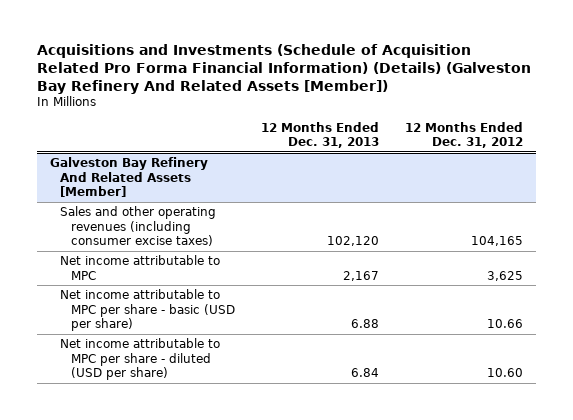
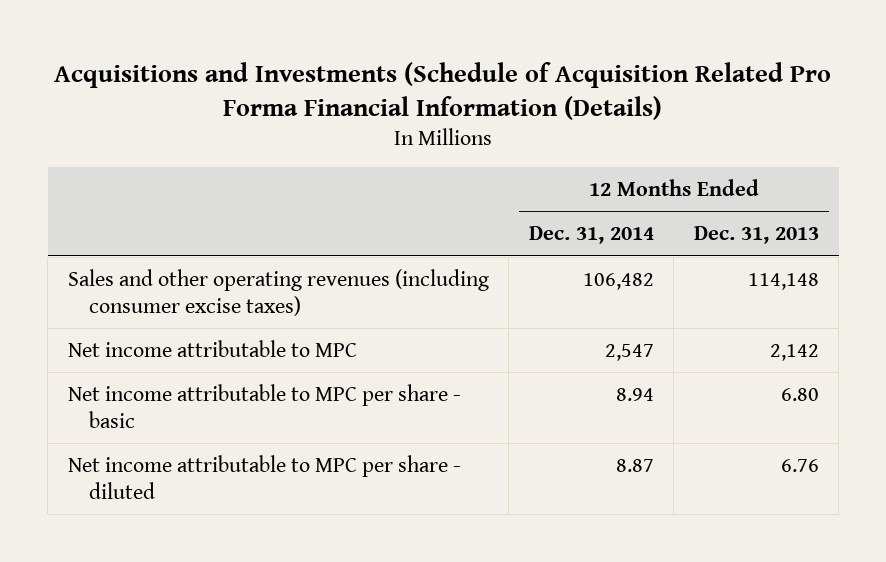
- Acquisitions and Investments (Schedule of Acquisition Related Pro Forma Financial Information) (Details) (Galveston Bay Refinery And Related Assets [Member])
+ Acquisitions and Investments (Schedule of Acquisition Related Pro Forma Financial Information (Details)
- | 12 Months Ended Dec. 31, 2013 | 12 Months Ended Dec. 31, 2012
+ | 12 Months Ended Dec. 31, 2014 | 12 Months Ended Dec. 31, 2013
- Galveston Bay Refinery And Related Assets [Member]
- Sales and other operating revenues (including consumer excise taxes) | 102,120 | 104,165
- Net income attributable to MPC | 2,167 | 3,625
- Net income attributable to MPC per share - basic (USD per share) | 6.88 | 10.66
- Net income attributable to MPC per share - diluted (USD per share) | 6.84 | 10.60
+ Sales and other operating revenues (including consumer excise taxes) | 106,482 | 114,148
+ Net income attributable to MPC | 2,547 | 2,142
+ Net income attributable to MPC per share - basic | 8.94 | 6.80
+ Net income attributable to MPC per share - diluted | 8.87 | 6.76

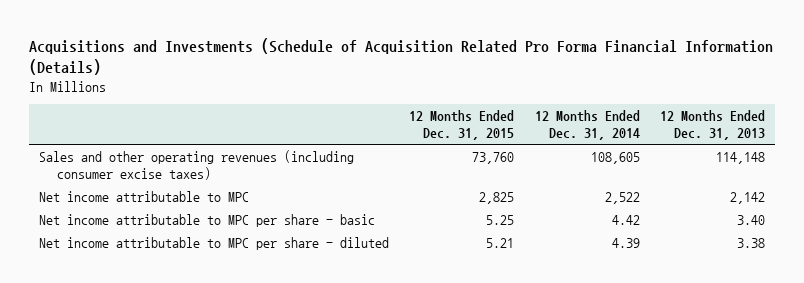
- | 12 Months Ended Dec. 31, 2014 | 12 Months Ended Dec. 31, 2013
+ | 12 Months Ended Dec. 31, 2015 | 12 Months Ended Dec. 31, 2014 | 12 Months Ended Dec. 31, 2013
- Sales and other operating revenues (including consumer excise taxes) | 106,482 | 114,148
- Net income attributable to MPC | 2,547 | 2,142
- Net income attributable to MPC per share - basic | 8.94 | 6.80
- Net income attributable to MPC per share - diluted | 8.87 | 6.76
+ Sales and other operating revenues (including consumer excise taxes) | 73,760 | 108,605 | 114,148
+ Net income attributable to MPC | 2,825 | 2,522 | 2,142
+ Net income attributable to MPC per share - basic | 5.25 | 4.42 | 3.40
+ Net income attributable to MPC per share - diluted | 5.21 | 4.39 | 3.38

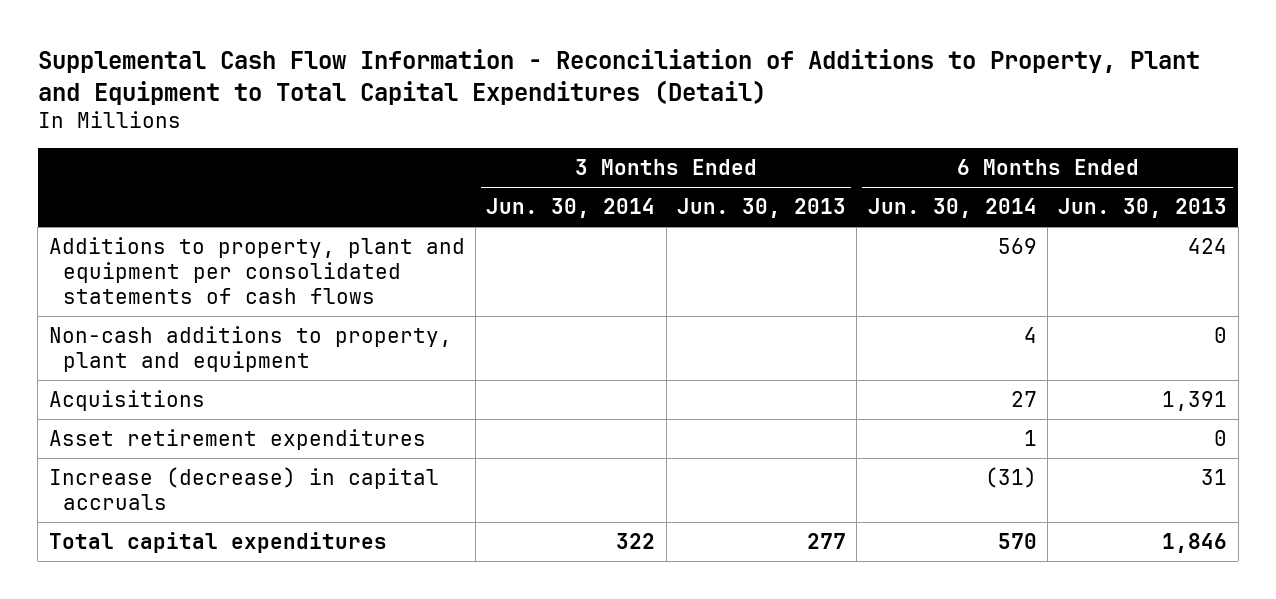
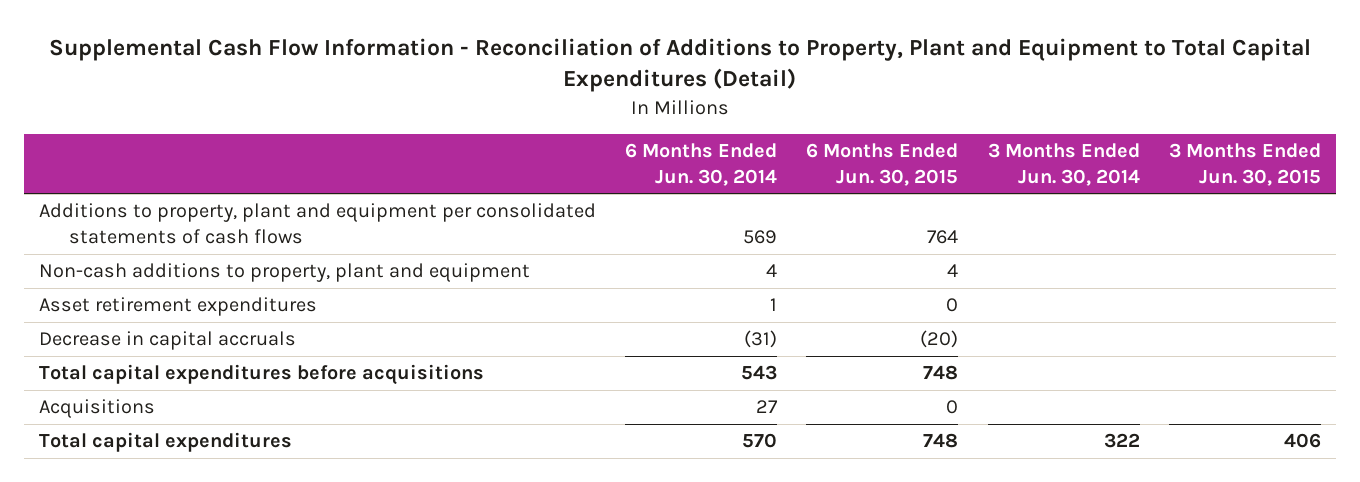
- | 3 Months Ended Jun. 30, 2014 | 3 Months Ended Jun. 30, 2013 | 6 Months Ended Jun. 30, 2014 | 6 Months Ended Jun. 30, 2013
+ | 6 Months Ended Jun. 30, 2014 | 6 Months Ended Jun. 30, 2015 | 3 Months Ended Jun. 30, 2014 | 3 Months Ended Jun. 30, 2015
- Increase (decrease) in capital accruals | | | (31) | 31
+ Decrease in capital accruals | (31) | (20) | |
+ Total capital expenditures before acquisitions | 543 | 748 | |
moved down: Acquisitions | 27 | 0 | |

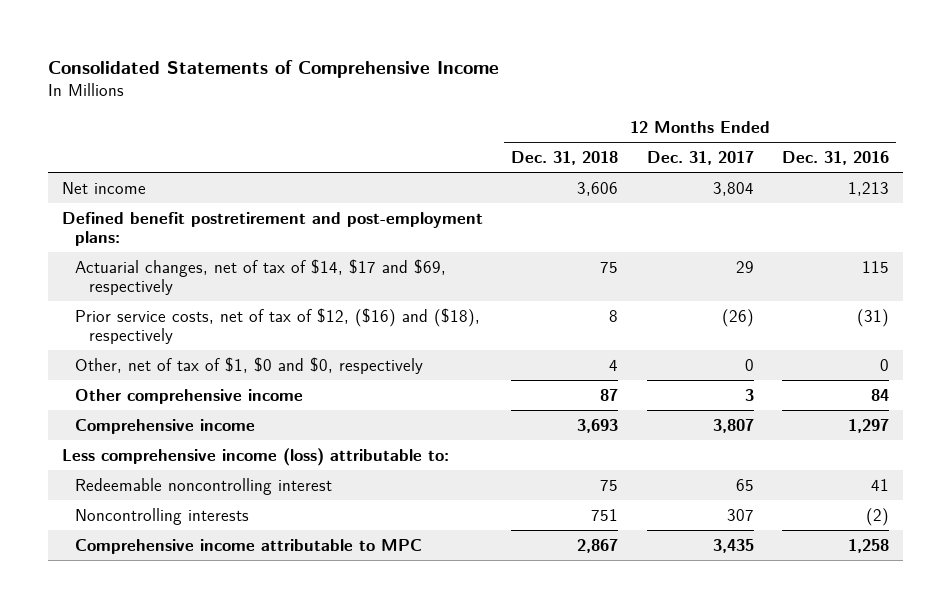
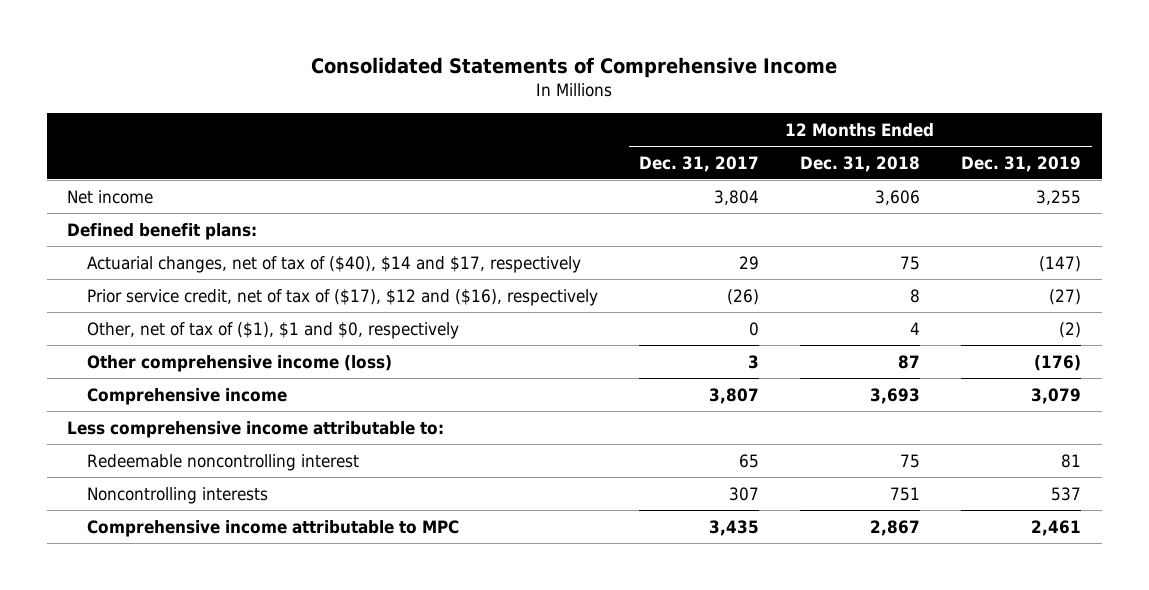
- | 12 Months Ended Dec. 31, 2018 | 12 Months Ended Dec. 31, 2017 | 12 Months Ended Dec. 31, 2016
+ | 12 Months Ended Dec. 31, 2017 | 12 Months Ended Dec. 31, 2018 | 12 Months Ended Dec. 31, 2019
- Defined benefit postretirement and post-employment plans:
- Actuarial changes, net of tax of $14, $17 and $69, respectively | 75 | 29 | 115
- Prior service costs, net of tax of $12, ($16) and ($18), respectively | 8 | (26) | (31)
- Other, net of tax of $1, $0 and $0, respectively | 4 | 0 | 0
- Other comprehensive income | 87 | 3 | 84
+ Defined benefit plans:
+ Actuarial changes, net of tax of ($40), $14 and $17, respectively | 29 | 75 | (147)
+ Prior service credit, net of tax of ($17), $12 and ($16), respectively | (26) | 8 | (27)
+ Other, net of tax of ($1), $1 and $0, respectively | 0 | 4 | (2)
+ Other comprehensive income (loss) | 3 | 87 | (176)
- Less comprehensive income (loss) attributable to:
+ Less comprehensive income attributable to:

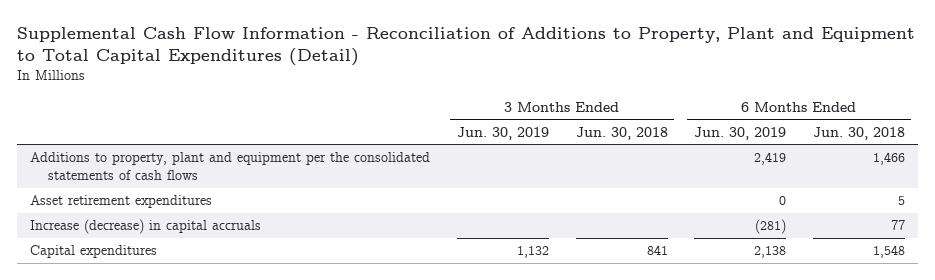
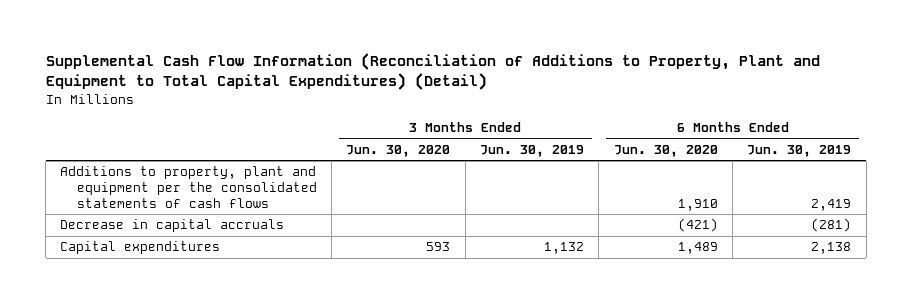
- Supplemental Cash Flow Information - Reconciliation of Additions to Property, Plant and Equipment to Total Capital Expenditures (Detail)
+ Supplemental Cash Flow Information (Reconciliation of Additions to Property, Plant and Equipment to Total Capital Expenditures) (Detail)
- | 3 Months Ended Jun. 30, 2019 | 3 Months Ended Jun. 30, 2018 | 6 Months Ended Jun. 30, 2019 | 6 Months Ended Jun. 30, 2018
+ | 3 Months Ended Jun. 30, 2020 | 3 Months Ended Jun. 30, 2019 | 6 Months Ended Jun. 30, 2020 | 6 Months Ended Jun. 30, 2019
- Asset retirement expenditures | | | 0 | 5
- Increase (decrease) in capital accruals | | | (281) | 77
+ Decrease in capital accruals | | | (421) | (281)

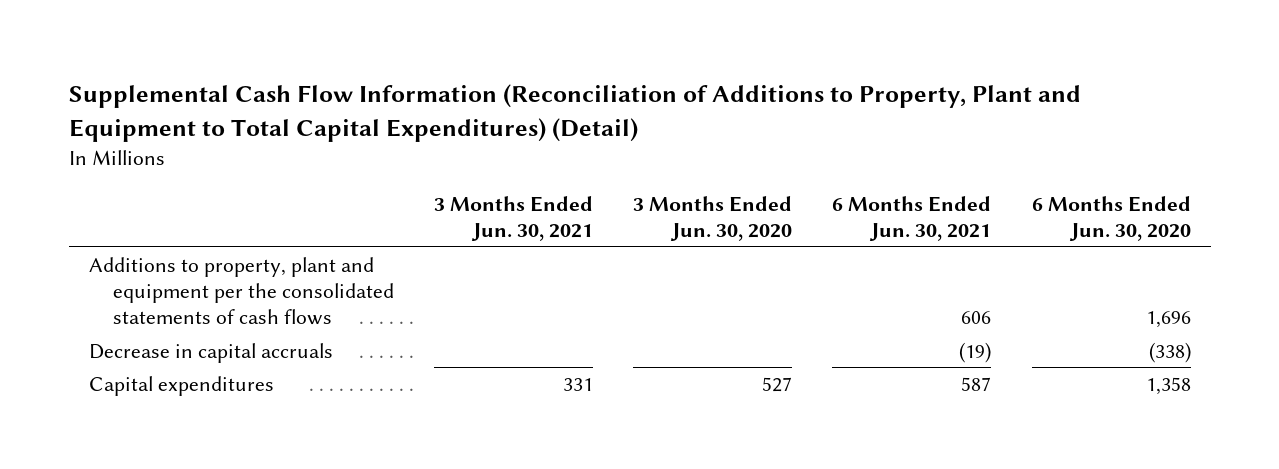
- | 3 Months Ended Jun. 30, 2020 | 3 Months Ended Jun. 30, 2019 | 6 Months Ended Jun. 30, 2020 | 6 Months Ended Jun. 30, 2019
+ | 3 Months Ended Jun. 30, 2021 | 3 Months Ended Jun. 30, 2020 | 6 Months Ended Jun. 30, 2021 | 6 Months Ended Jun. 30, 2020
- Additions to property, plant and equipment per the consolidated statements of cash flows | | | 1,910 | 2,419
- Decrease in capital accruals | | | (421) | (281)
- Capital expenditures | 593 | 1,132 | 1,489 | 2,138
+ Additions to property, plant and equipment per the consolidated statements of cash flows | | | 606 | 1,696
+ Decrease in capital accruals | | | (19) | (338)
+ Capital expenditures | 331 | 527 | 587 | 1,358

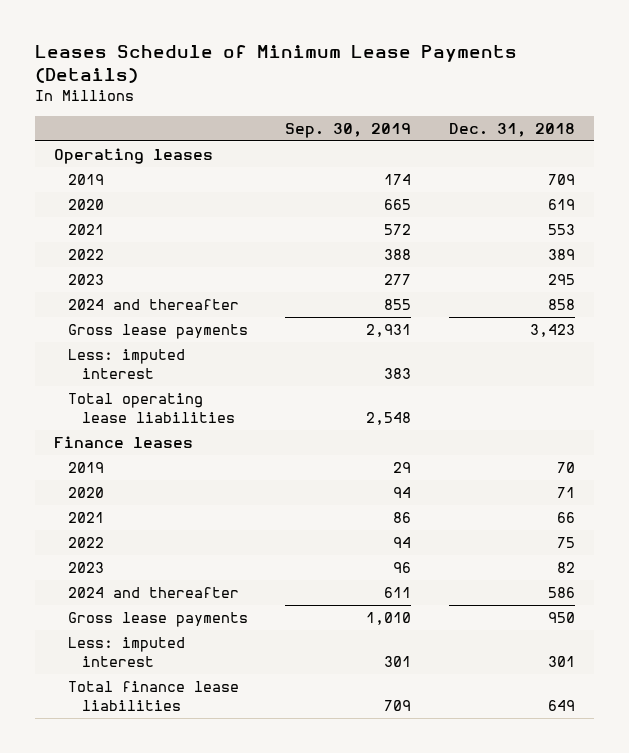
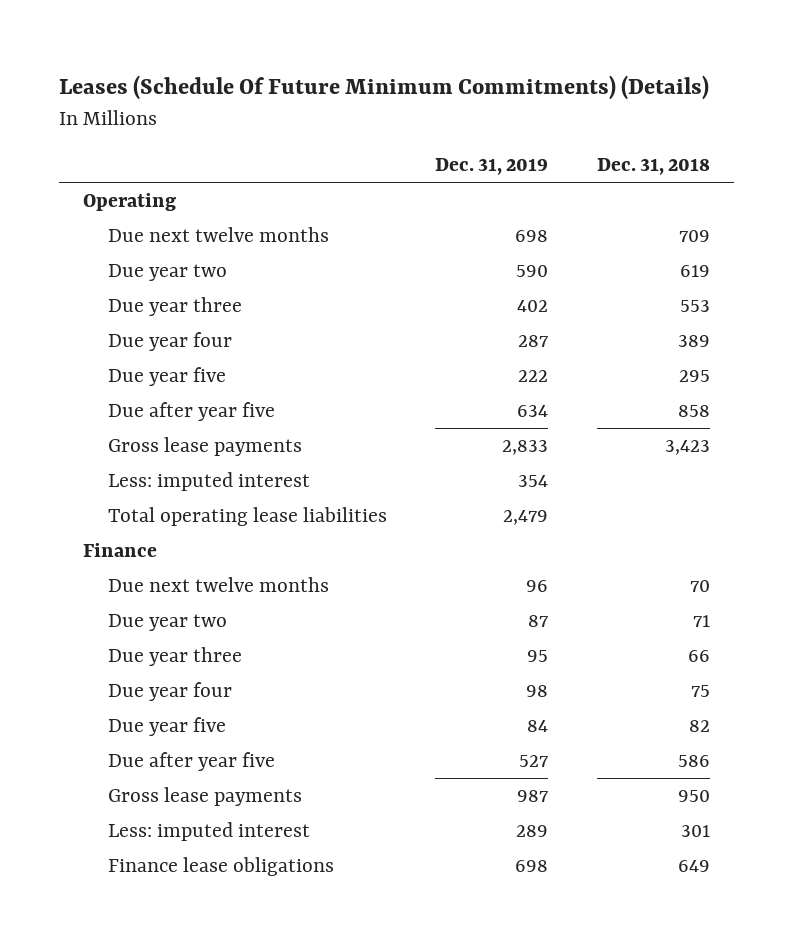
- Leases Schedule of Minimum Lease Payments (Details)
+ Leases (Schedule Of Future Minimum Commitments) (Details)
- | Sep. 30, 2019 | Dec. 31, 2018
+ | Dec. 31, 2019 | Dec. 31, 2018
- Operating leases
- 2019 | 174 | 709
- 2020 | 665 | 619
- 2021 | 572 | 553
- 2022 | 388 | 389
- 2023 | 277 | 295
- 2024 and thereafter | 855 | 858
+ Operating
+ Due next twelve months | 698 | 709
+ Due year two | 590 | 619
+ Due year three | 402 | 553
+ Due year four | 287 | 389
+ Due year five | 222 | 295
+ Due after year five | 634 | 858
- Finance leases
- 2019 | 29 | 70
- 2020 | 94 | 71
- 2021 | 86 | 66
- 2022 | 94 | 75
- 2023 | 96 | 82
- 2024 and thereafter | 611 | 586
+ Finance
+ Due next twelve months | 96 | 70
+ Due year two | 87 | 71
+ Due year three | 95 | 66
+ Due year four | 98 | 75
+ Due year five | 84 | 82
+ Due after year five | 527 | 586
- Total finance lease liabilities | 709 | 649
+ Finance lease obligations | 698 | 649

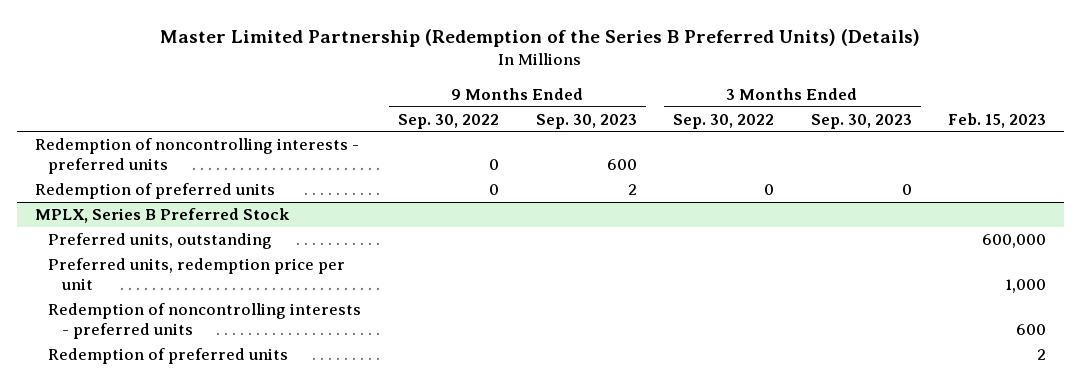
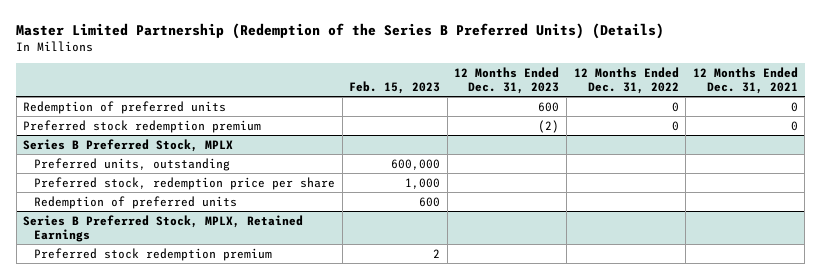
- | 9 Months Ended Sep. 30, 2022 | 9 Months Ended Sep. 30, 2023 | 3 Months Ended Sep. 30, 2022 | 3 Months Ended Sep. 30, 2023 | Feb. 15, 2023
+ | Feb. 15, 2023 | 12 Months Ended Dec. 31, 2023 | 12 Months Ended Dec. 31, 2022 | 12 Months Ended Dec. 31, 2021
- Redemption of noncontrolling interests - preferred units | 0 | 600 | | |
- MPLX, Series B Preferred Stock
+ Preferred stock redemption premium | | (2) | 0 | 0
+ Series B Preferred Stock, MPLX
- Preferred units, redemption price per unit | | | | | 1,000
- Redemption of noncontrolling interests - preferred units | | | | | 600
- Redemption of preferred units | | | | | 2
+ Preferred stock, redemption price per share | 1,000 | | |
+ Redemption of preferred units | 600 | | |
+ Series B Preferred Stock, MPLX, Retained Earnings
+ Preferred stock redemption premium | 2 | | |

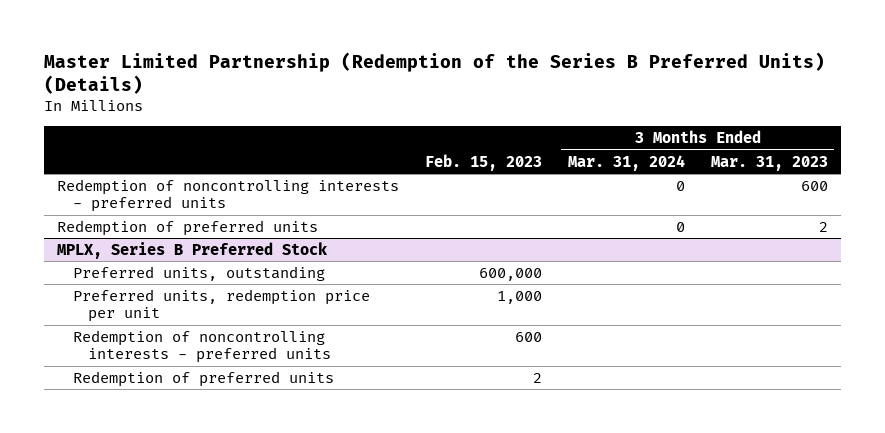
- | Feb. 15, 2023 | 12 Months Ended Dec. 31, 2023 | 12 Months Ended Dec. 31, 2022 | 12 Months Ended Dec. 31, 2021
+ | Feb. 15, 2023 | 3 Months Ended Mar. 31, 2024 | 3 Months Ended Mar. 31, 2023
+ Redemption of noncontrolling interests - preferred units | | 0 | 600
- Preferred stock redemption premium | | (2) | 0 | 0
- Series B Preferred Stock, MPLX
+ MPLX, Series B Preferred Stock
- Preferred stock, redemption price per share | 1,000 | | |
- Redemption of preferred units | 600 | | |
- Series B Preferred Stock, MPLX, Retained Earnings
- Preferred stock redemption premium | 2 | | |
+ Preferred units, redemption price per unit | 1,000 | |
+ Redemption of noncontrolling interests - preferred units | 600 | |
+ Redemption of preferred units | 2 | |

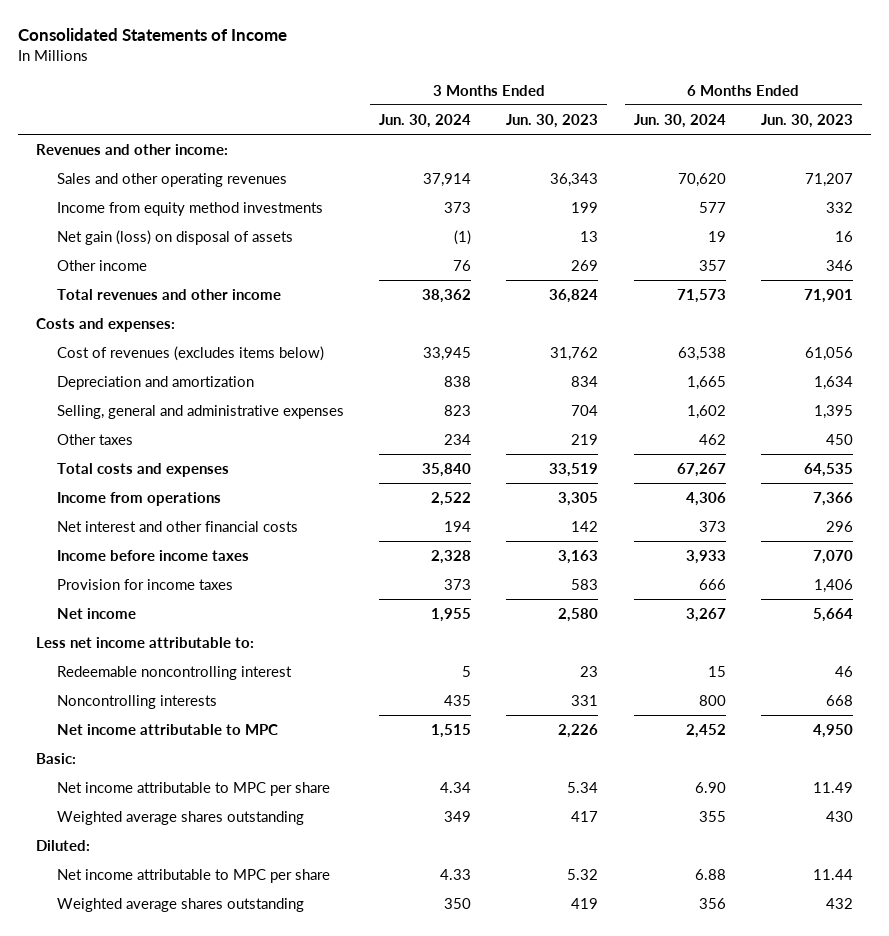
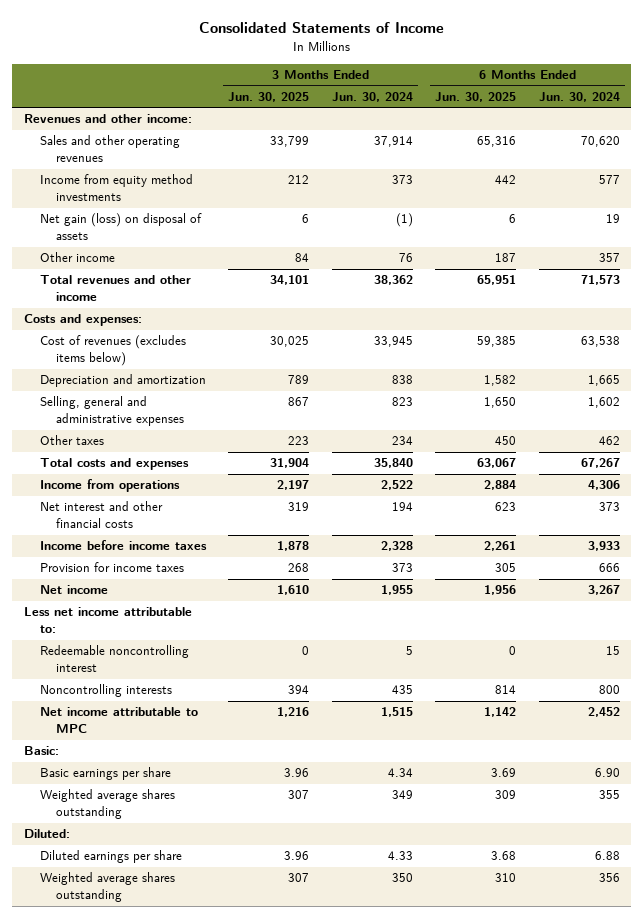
- | 3 Months Ended Jun. 30, 2024 | 3 Months Ended Jun. 30, 2023 | 6 Months Ended Jun. 30, 2024 | 6 Months Ended Jun. 30, 2023
+ | 3 Months Ended Jun. 30, 2025 | 3 Months Ended Jun. 30, 2024 | 6 Months Ended Jun. 30, 2025 | 6 Months Ended Jun. 30, 2024
- Net income attributable to MPC per share | 4.34 | 5.34 | 6.90 | 11.49
+ Basic earnings per share | 3.96 | 4.34 | 3.69 | 6.90
- Net income attributable to MPC per share | 4.33 | 5.32 | 6.88 | 11.44
+ Diluted earnings per share | 3.96 | 4.33 | 3.68 | 6.88

